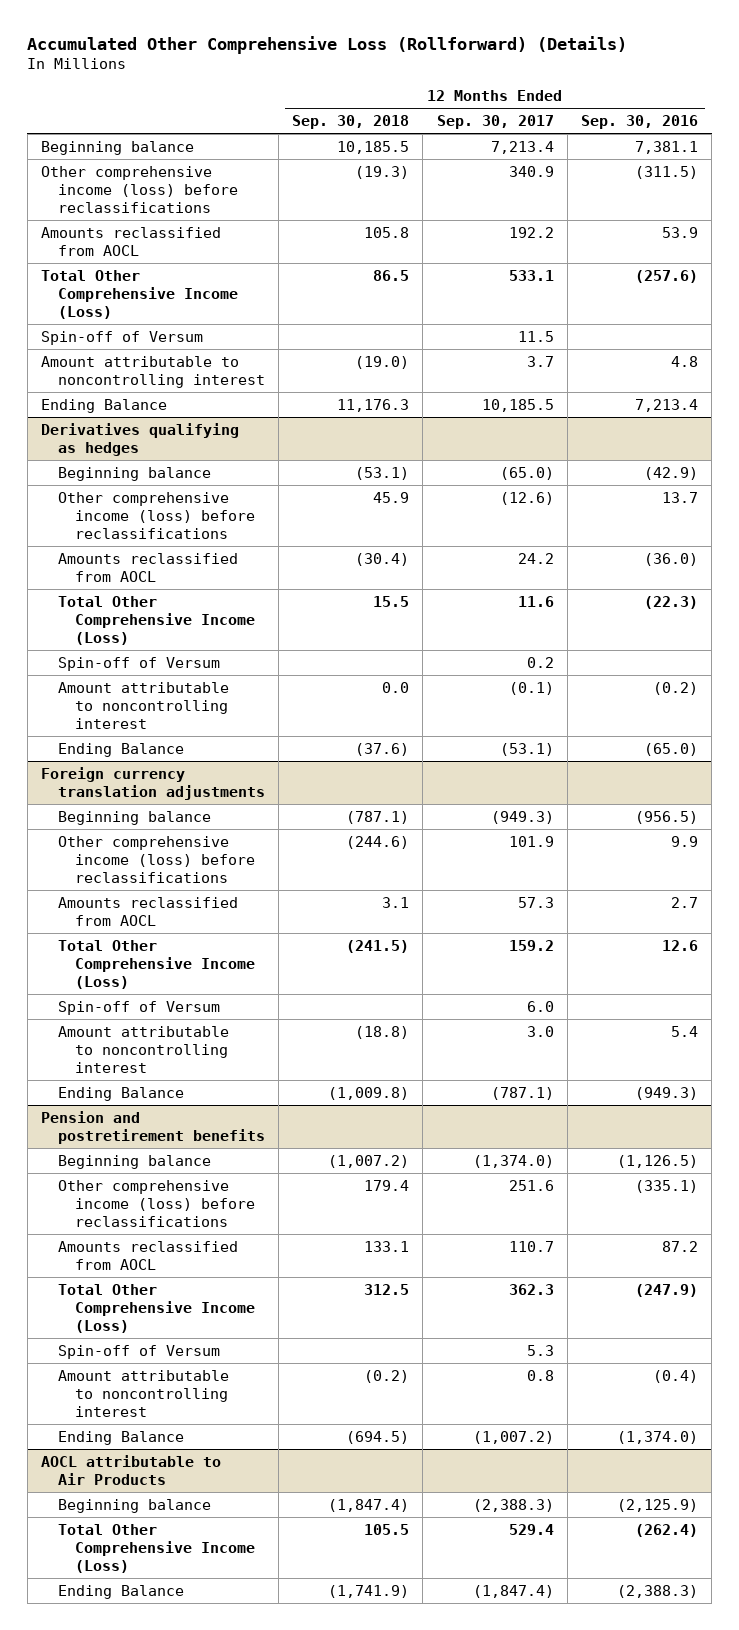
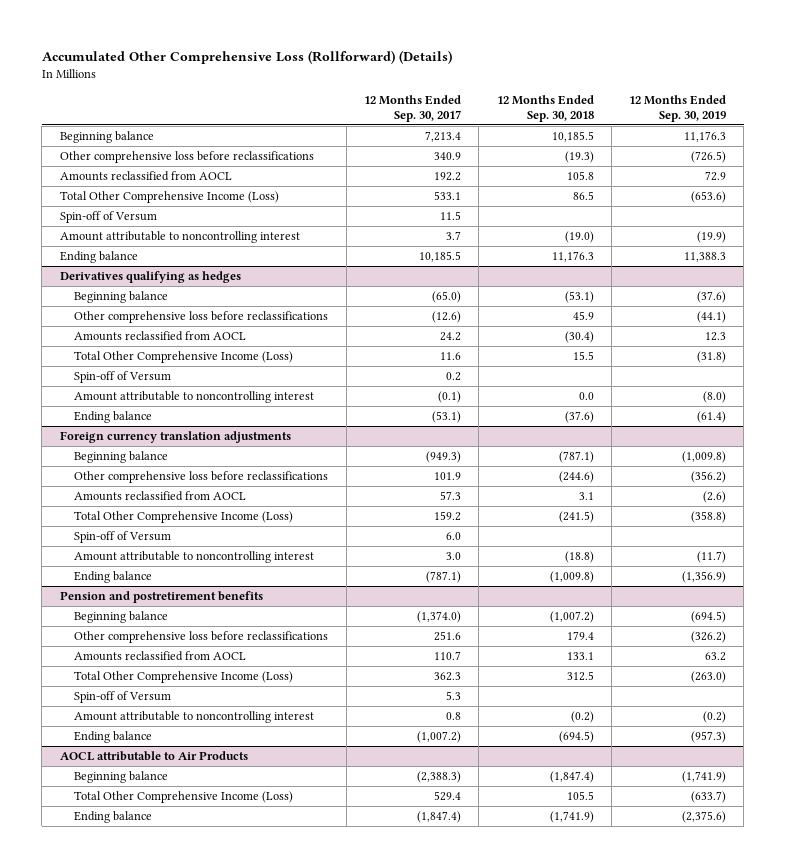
- | 12 Months Ended Sep. 30, 2018 | 12 Months Ended Sep. 30, 2017 | 12 Months Ended Sep. 30, 2016
+ | 12 Months Ended Sep. 30, 2017 | 12 Months Ended Sep. 30, 2018 | 12 Months Ended Sep. 30, 2019
- Other comprehensive income (loss) before reclassifications | (19.3) | 340.9 | (311.5)
+ Other comprehensive loss before reclassifications | 340.9 | (19.3) | (726.5)
- Ending Balance | 11,176.3 | 10,185.5 | 7,213.4
+ Ending balance | 10,185.5 | 11,176.3 | 11,388.3
@ Derivatives qualifying as hedges
- Other comprehensive income (loss) before reclassifications | 45.9 | (12.6) | 13.7
+ Other comprehensive loss before reclassifications | (12.6) | 45.9 | (44.1)
- Ending Balance | (37.6) | (53.1) | (65.0)
+ Ending balance | (53.1) | (37.6) | (61.4)
@ Foreign currency translation adjustments
- Other comprehensive income (loss) before reclassifications | (244.6) | 101.9 | 9.9
+ Other comprehensive loss before reclassifications | 101.9 | (244.6) | (356.2)
- Ending Balance | (1,009.8) | (787.1) | (949.3)
+ Ending balance | (787.1) | (1,009.8) | (1,356.9)
@ Pension and postretirement benefits
- Other comprehensive income (loss) before reclassifications | 179.4 | 251.6 | (335.1)
+ Other comprehensive loss before reclassifications | 251.6 | 179.4 | (326.2)
- Ending Balance | (694.5) | (1,007.2) | (1,374.0)
+ Ending balance | (1,007.2) | (694.5) | (957.3)
@ AOCL attributable to Air Products
- Ending Balance | (1,741.9) | (1,847.4) | (2,388.3)
+ Ending balance | (1,847.4) | (1,741.9) | (2,375.6)

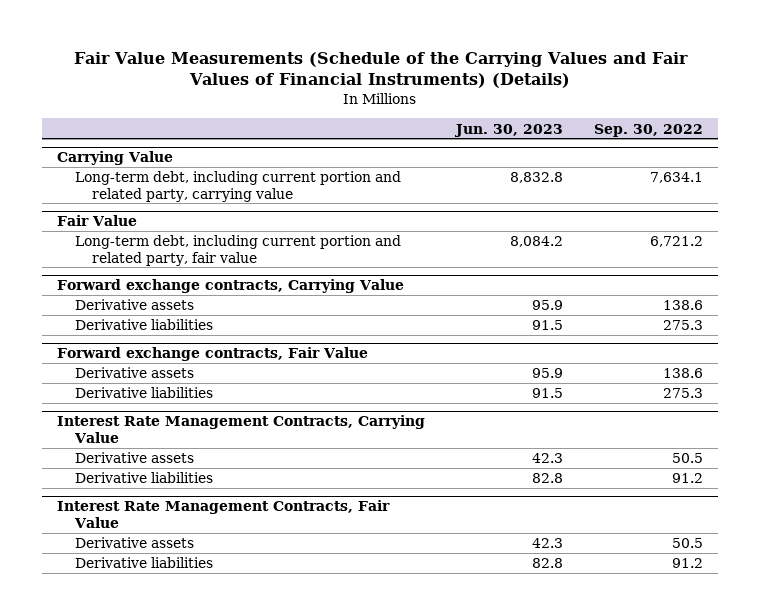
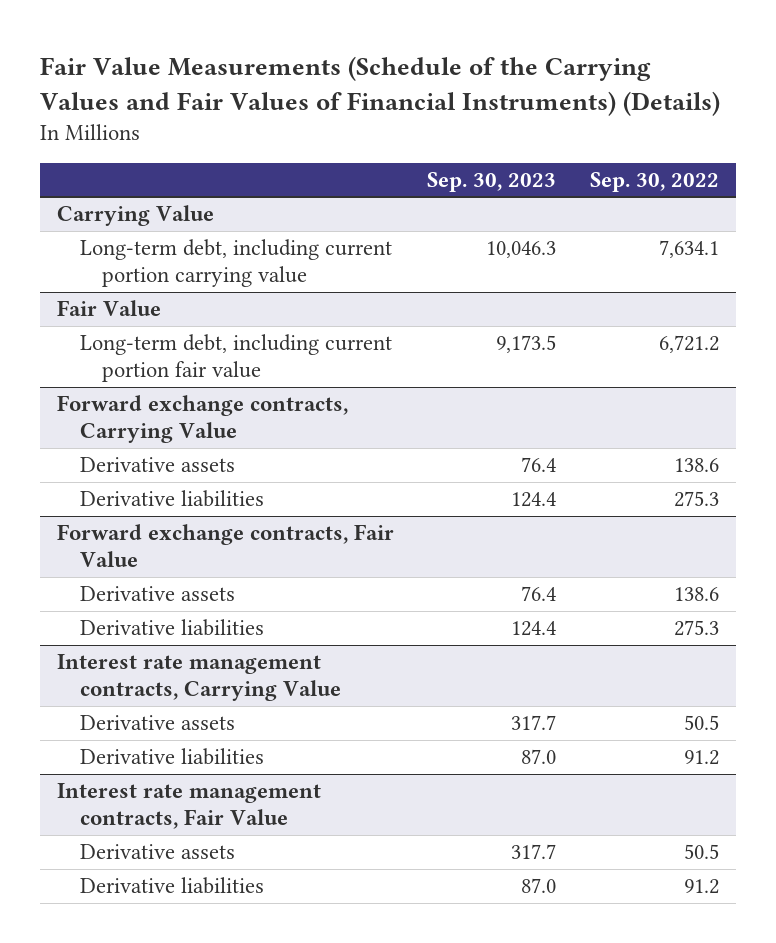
- | Jun. 30, 2023 | Sep. 30, 2022
+ | Sep. 30, 2023 | Sep. 30, 2022
@ Carrying Value
- Long-term debt, including current portion and related party, carrying value | 8,832.8 | 7,634.1
+ Long-term debt, including current portion carrying value | 10,046.3 | 7,634.1
@ Fair Value
- Long-term debt, including current portion and related party, fair value | 8,084.2 | 6,721.2
+ Long-term debt, including current portion fair value | 9,173.5 | 6,721.2
- Interest Rate Management Contracts, Carrying Value
+ Interest rate management contracts, Carrying Value
- Interest Rate Management Contracts, Fair Value
+ Interest rate management contracts, Fair Value

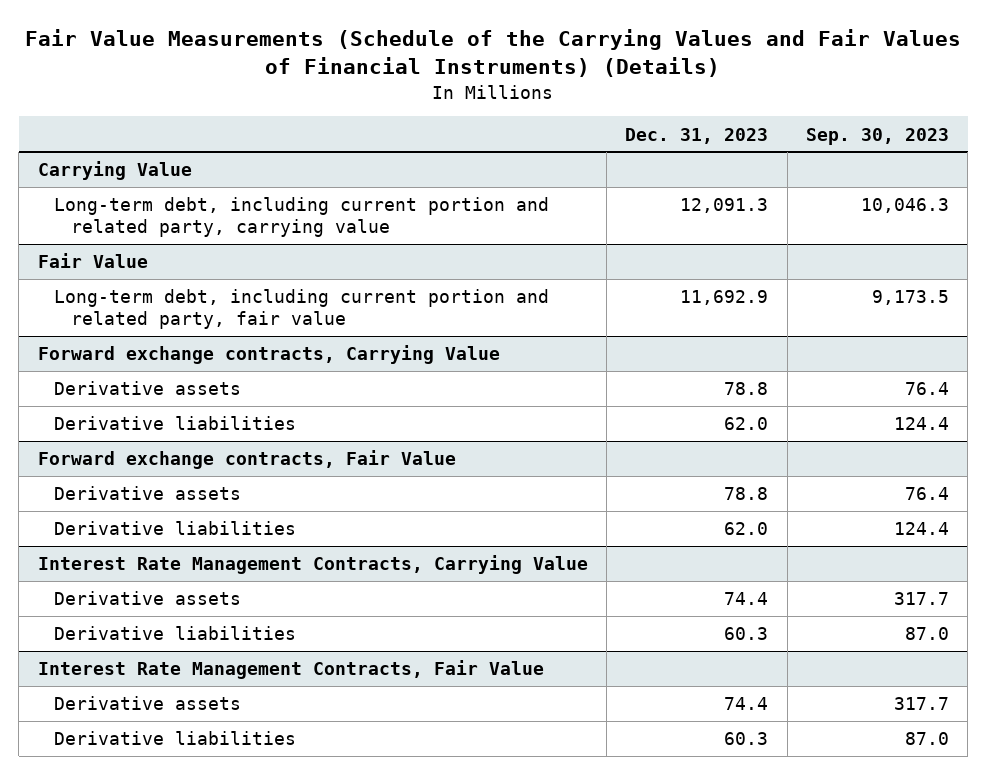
- | Sep. 30, 2023 | Sep. 30, 2022
+ | Dec. 31, 2023 | Sep. 30, 2023
@ Carrying Value
- Long-term debt, including current portion carrying value | 10,046.3 | 7,634.1
+ Long-term debt, including current portion and related party, carrying value | 12,091.3 | 10,046.3
@ Fair Value
- Long-term debt, including current portion fair value | 9,173.5 | 6,721.2
+ Long-term debt, including current portion and related party, fair value | 11,692.9 | 9,173.5
- Interest rate management contracts, Carrying Value
+ Interest Rate Management Contracts, Carrying Value
- Interest rate management contracts, Fair Value
+ Interest Rate Management Contracts, Fair Value

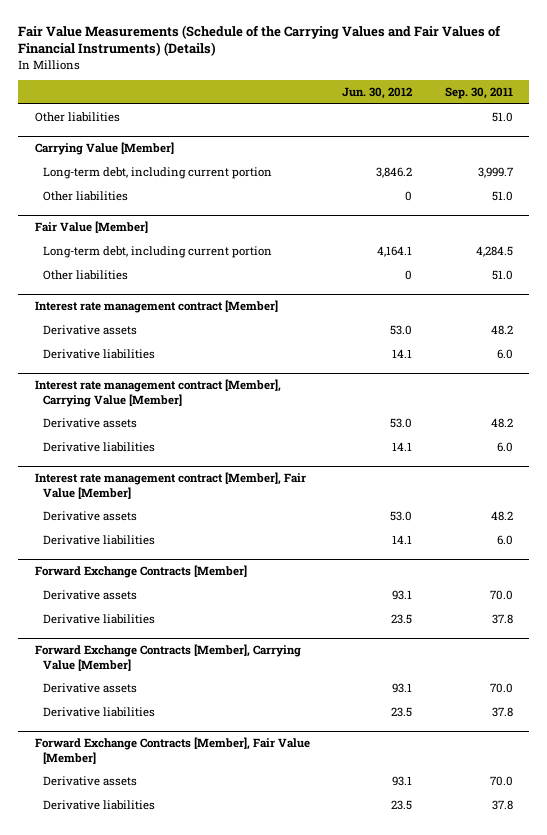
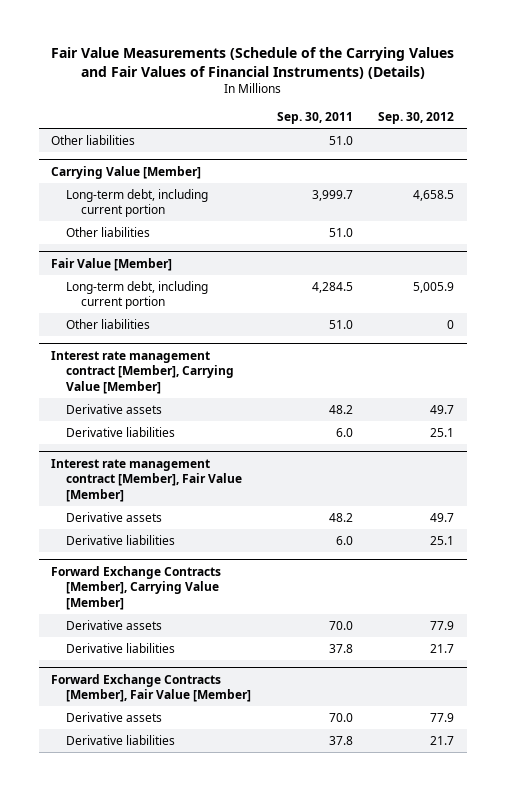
- | Jun. 30, 2012 | Sep. 30, 2011
+ | Sep. 30, 2011 | Sep. 30, 2012
- Interest rate management contract [Member]
- Derivative assets | 53.0 | 48.2
- Derivative liabilities | 14.1 | 6.0
- Forward Exchange Contracts [Member]
- Derivative assets | 93.1 | 70.0
- Derivative liabilities | 23.5 | 37.8

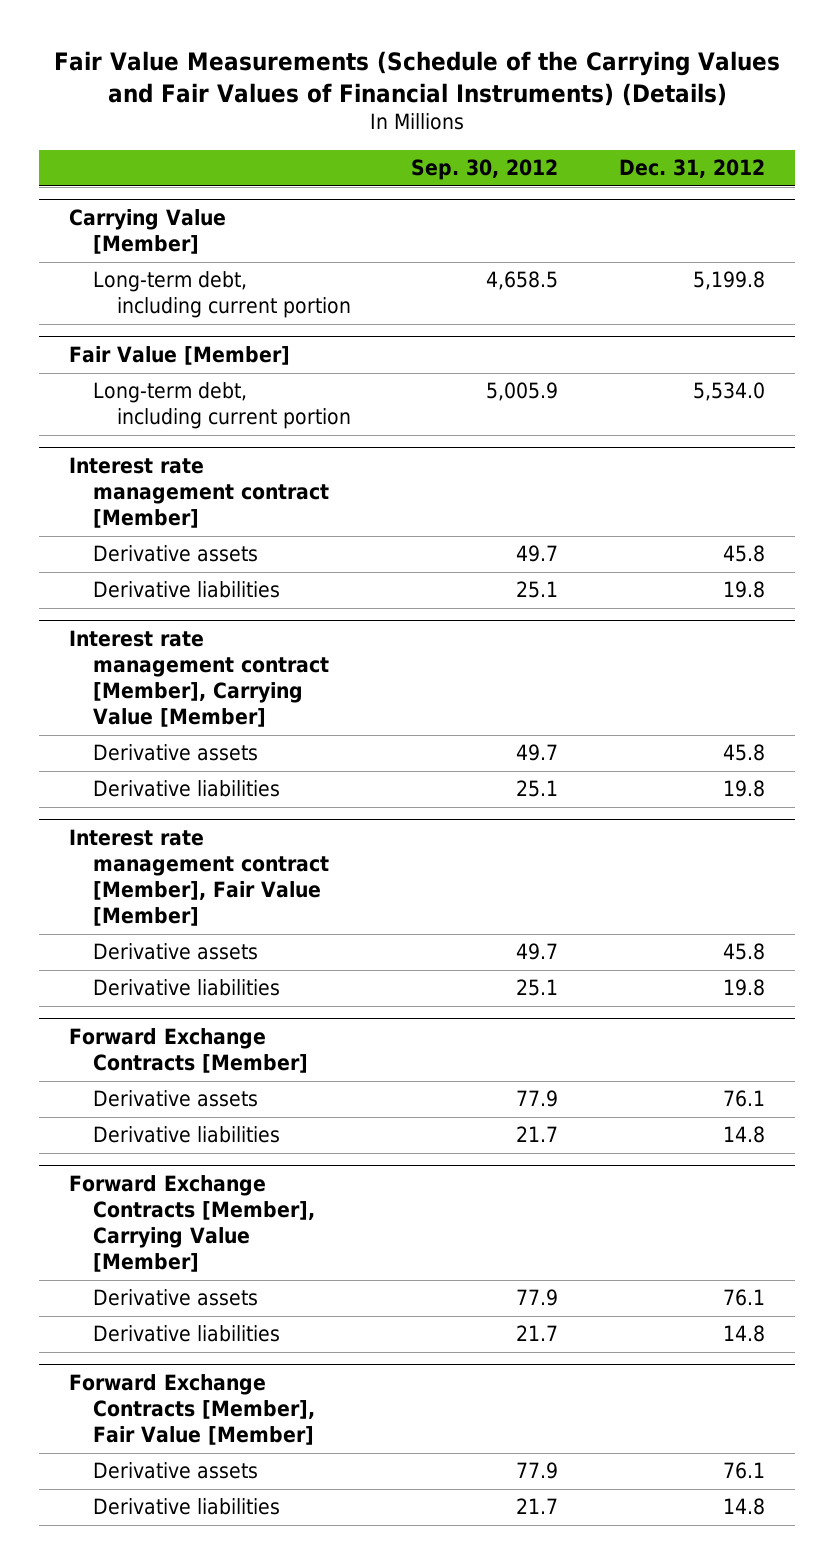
- | Sep. 30, 2011 | Sep. 30, 2012
+ | Sep. 30, 2012 | Dec. 31, 2012
- Other liabilities | 51.0 |
@ Carrying Value [Member]
- Other liabilities | 51.0 |
@ Fair Value [Member]
- Other liabilities | 51.0 | 0
+ Interest rate management contract [Member]
+ Derivative assets | 49.7 | 45.8
+ Derivative liabilities | 25.1 | 19.8
+ Forward Exchange Contracts [Member]
+ Derivative assets | 77.9 | 76.1
+ Derivative liabilities | 21.7 | 14.8

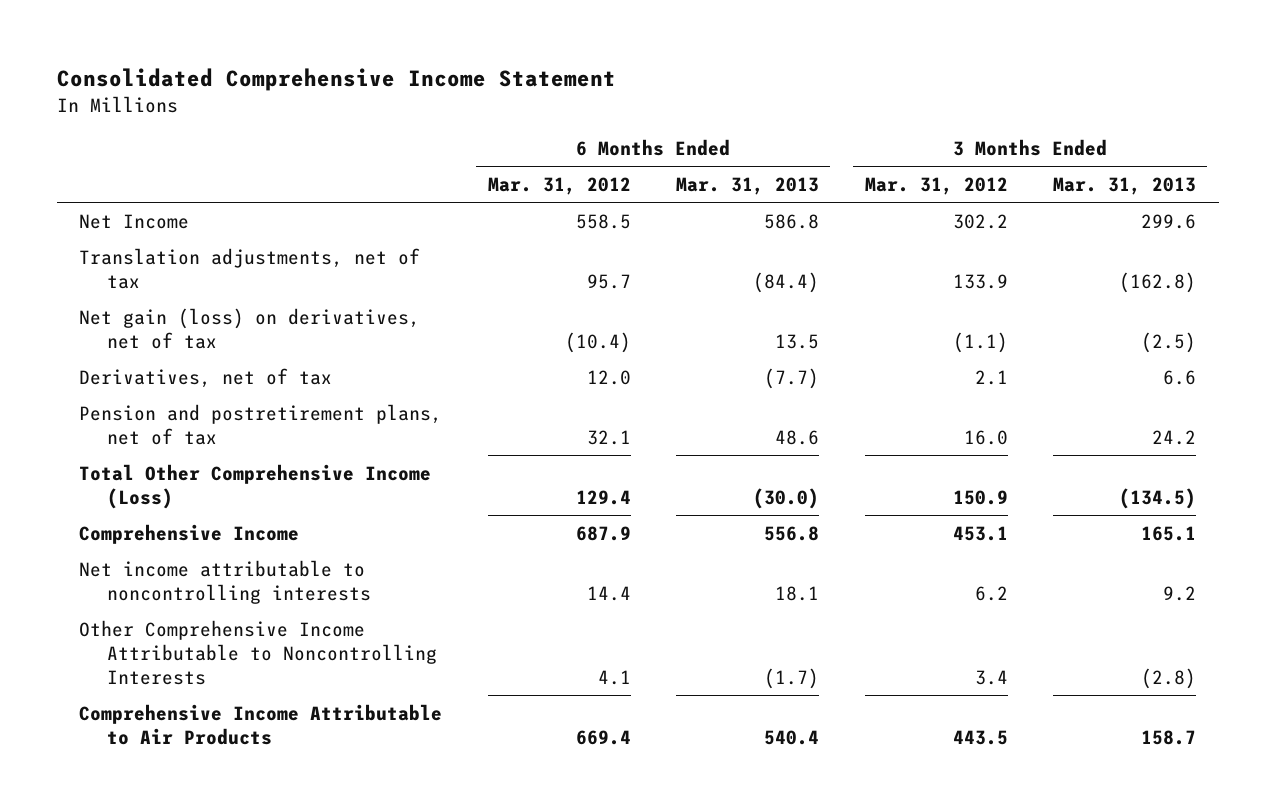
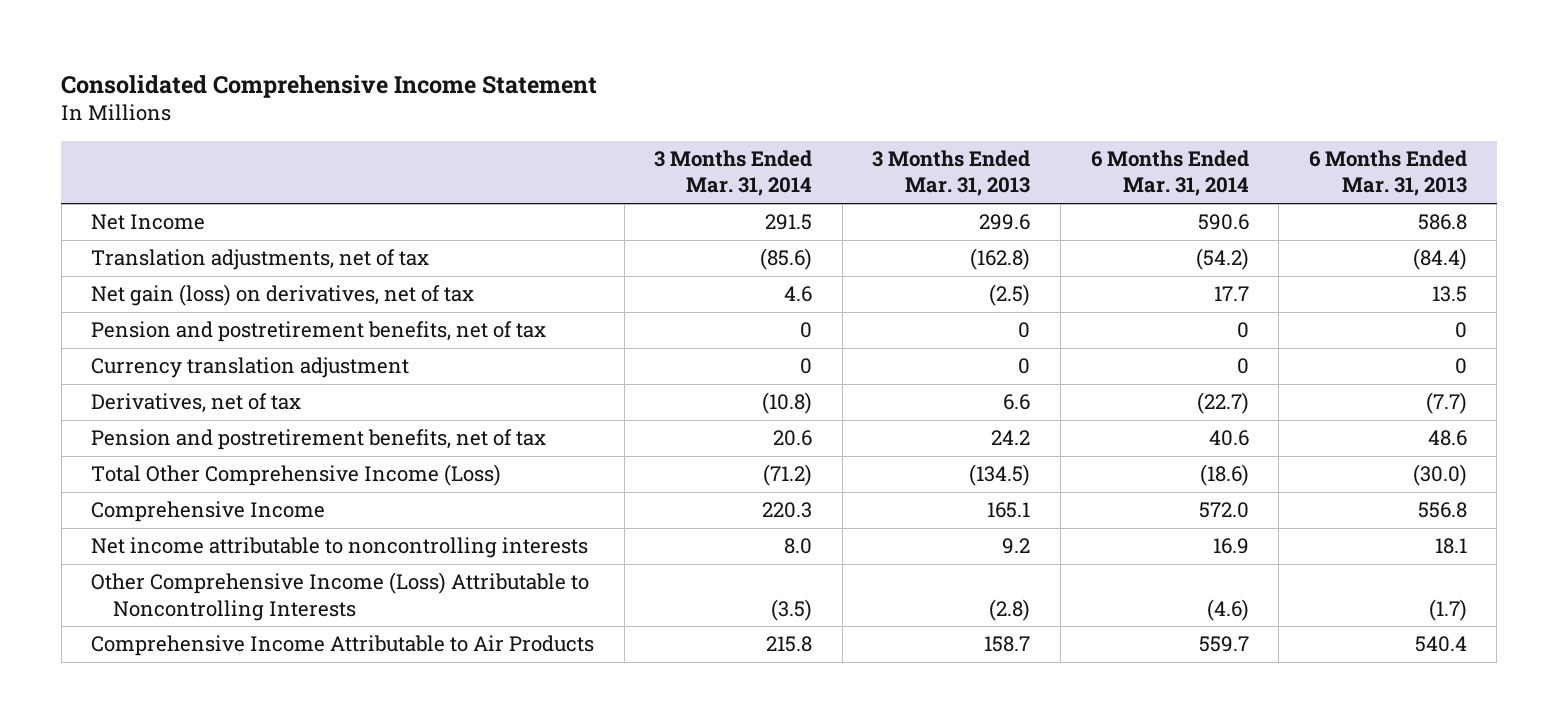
- | 6 Months Ended Mar. 31, 2012 | 6 Months Ended Mar. 31, 2013 | 3 Months Ended Mar. 31, 2012 | 3 Months Ended Mar. 31, 2013
+ | 3 Months Ended Mar. 31, 2014 | 3 Months Ended Mar. 31, 2013 | 6 Months Ended Mar. 31, 2014 | 6 Months Ended Mar. 31, 2013
+ Pension and postretirement benefits, net of tax | 0 | 0 | 0 | 0
+ Currency translation adjustment | 0 | 0 | 0 | 0
- Pension and postretirement plans, net of tax | 32.1 | 48.6 | 16.0 | 24.2
+ Pension and postretirement benefits, net of tax | 20.6 | 24.2 | 40.6 | 48.6
- Other Comprehensive Income Attributable to Noncontrolling Interests | 4.1 | (1.7) | 3.4 | (2.8)
+ Other Comprehensive Income (Loss) Attributable to Noncontrolling Interests | (3.5) | (2.8) | (4.6) | (1.7)

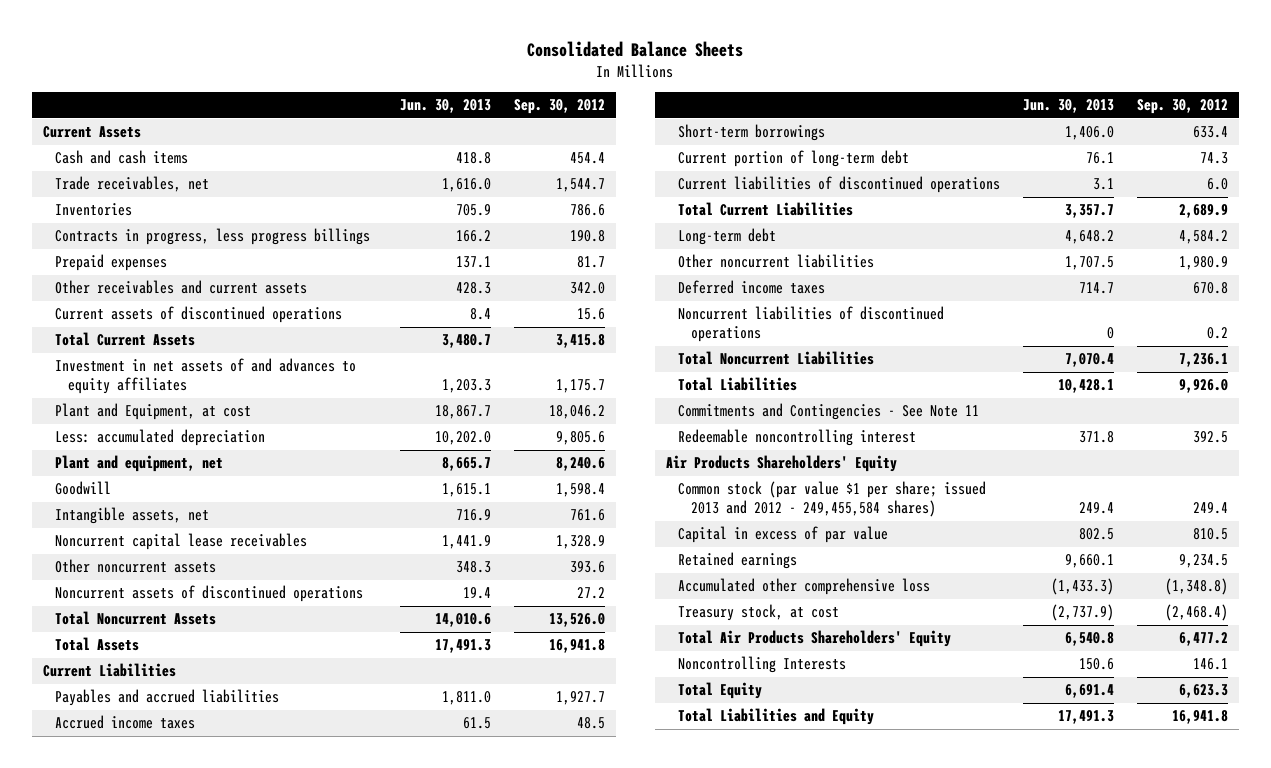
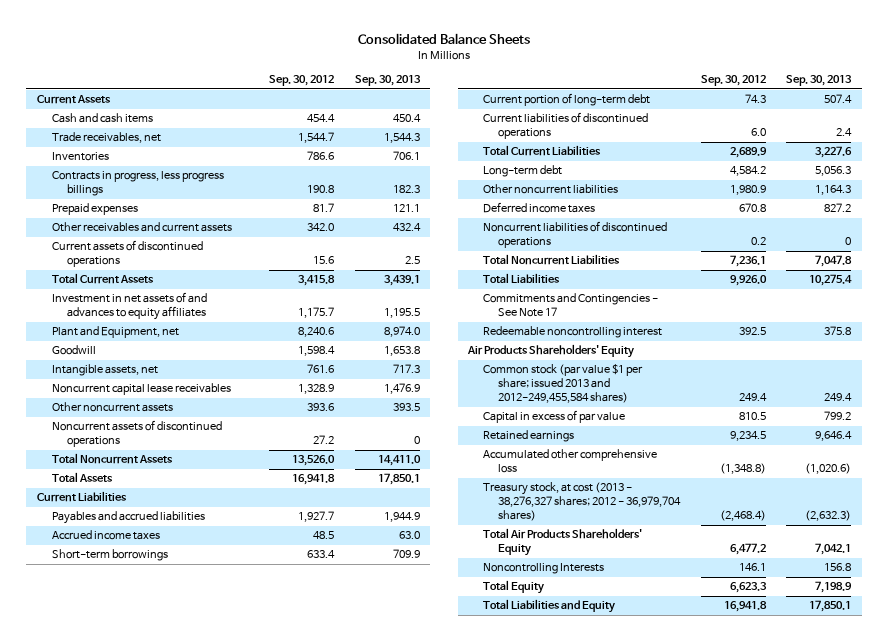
- | Jun. 30, 2013 | Sep. 30, 2012
+ | Sep. 30, 2012 | Sep. 30, 2013
- Plant and Equipment, at cost | 18,867.7 | 18,046.2
- Less: accumulated depreciation | 10,202.0 | 9,805.6
- Plant and equipment, net | 8,665.7 | 8,240.6
+ Plant and Equipment, net | 8,240.6 | 8,974.0
- Commitments and Contingencies - See Note 11
+ Commitments and Contingencies - See Note 17
- Common stock (par value $1 per share; issued 2013 and 2012 - 249,455,584 shares) | 249.4 | 249.4
+ Common stock (par value $1 per share; issued 2013 and 2012-249,455,584 shares) | 249.4 | 249.4
- Treasury stock, at cost | (2,737.9) | (2,468.4)
+ Treasury stock, at cost (2013 - 38,276,327 shares; 2012 - 36,979,704 shares) | (2,468.4) | (2,632.3)

